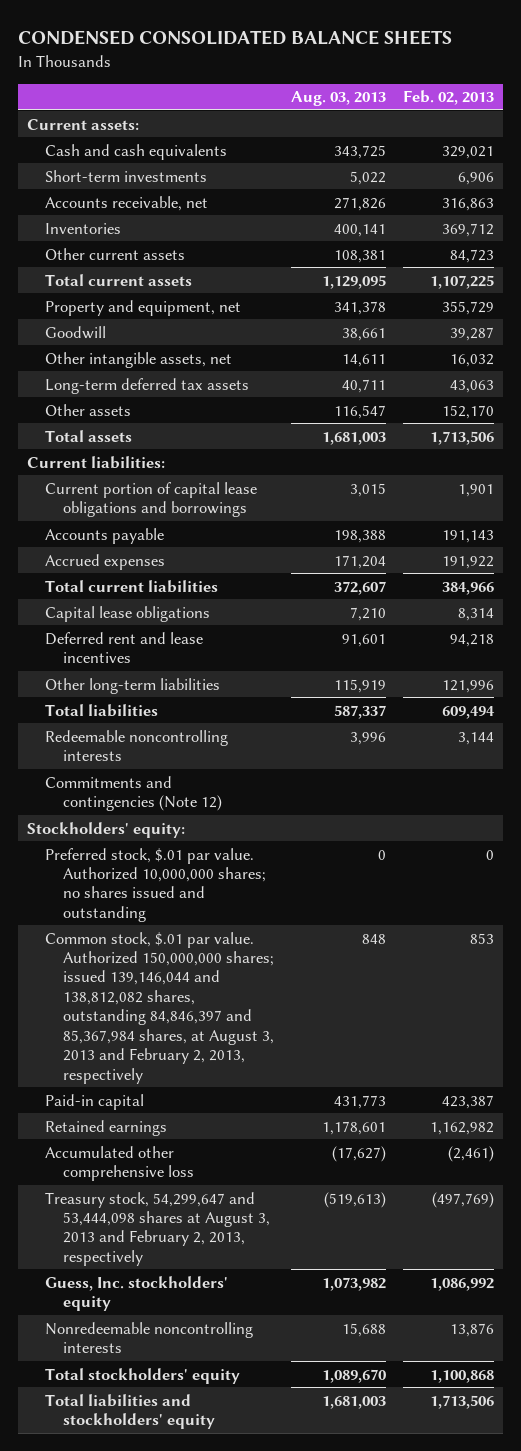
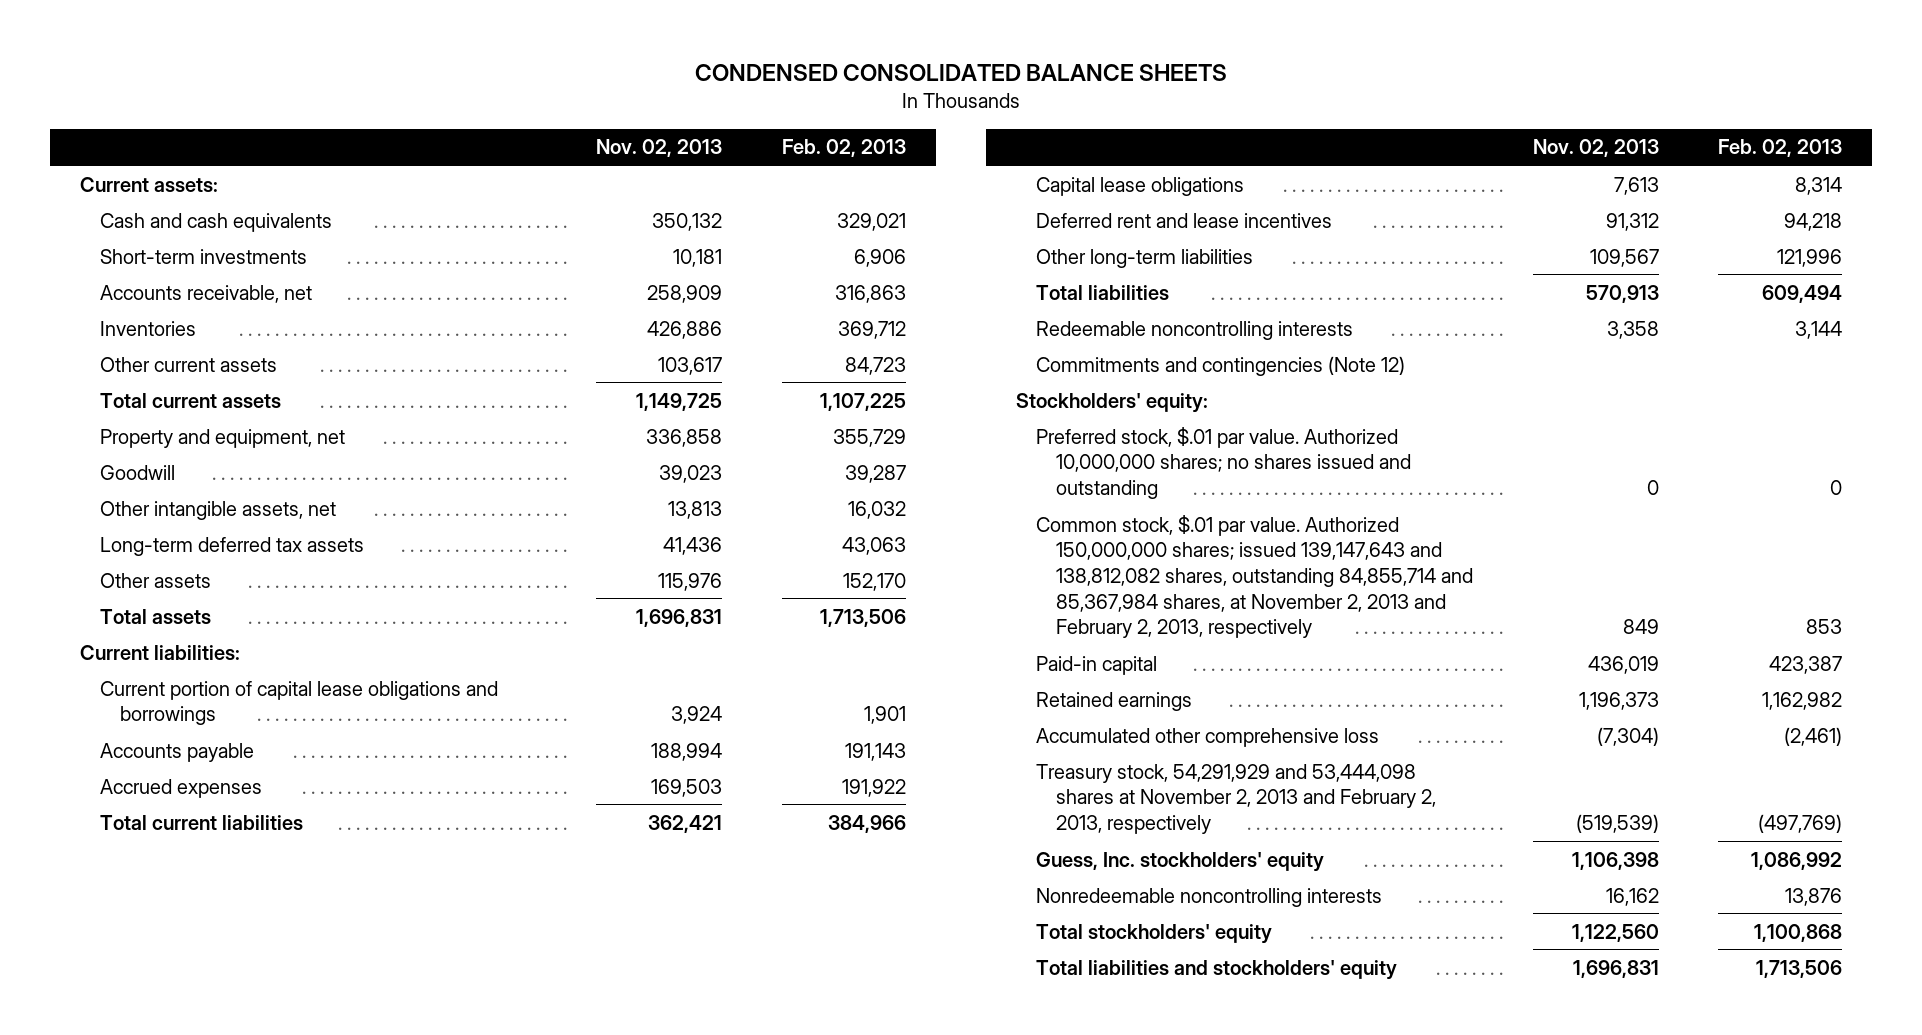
- | Aug. 03, 2013 | Feb. 02, 2013
+ | Nov. 02, 2013 | Feb. 02, 2013
- Common stock, $.01 par value. Authorized 150,000,000 shares; issued 139,146,044 and 138,812,082 shares, outstanding 84,846,397 and 85,367,984 shares, at August 3, 2013 and February 2, 2013, respectively | 848 | 853
+ Common stock, $.01 par value. Authorized 150,000,000 shares; issued 139,147,643 and 138,812,082 shares, outstanding 84,855,714 and 85,367,984 shares, at November 2, 2013 and February 2, 2013, respectively | 849 | 853
- Treasury stock, 54,299,647 and 53,444,098 shares at August 3, 2013 and February 2, 2013, respectively | (519,613) | (497,769)
+ Treasury stock, 54,291,929 and 53,444,098 shares at November 2, 2013 and February 2, 2013, respectively | (519,539) | (497,769)

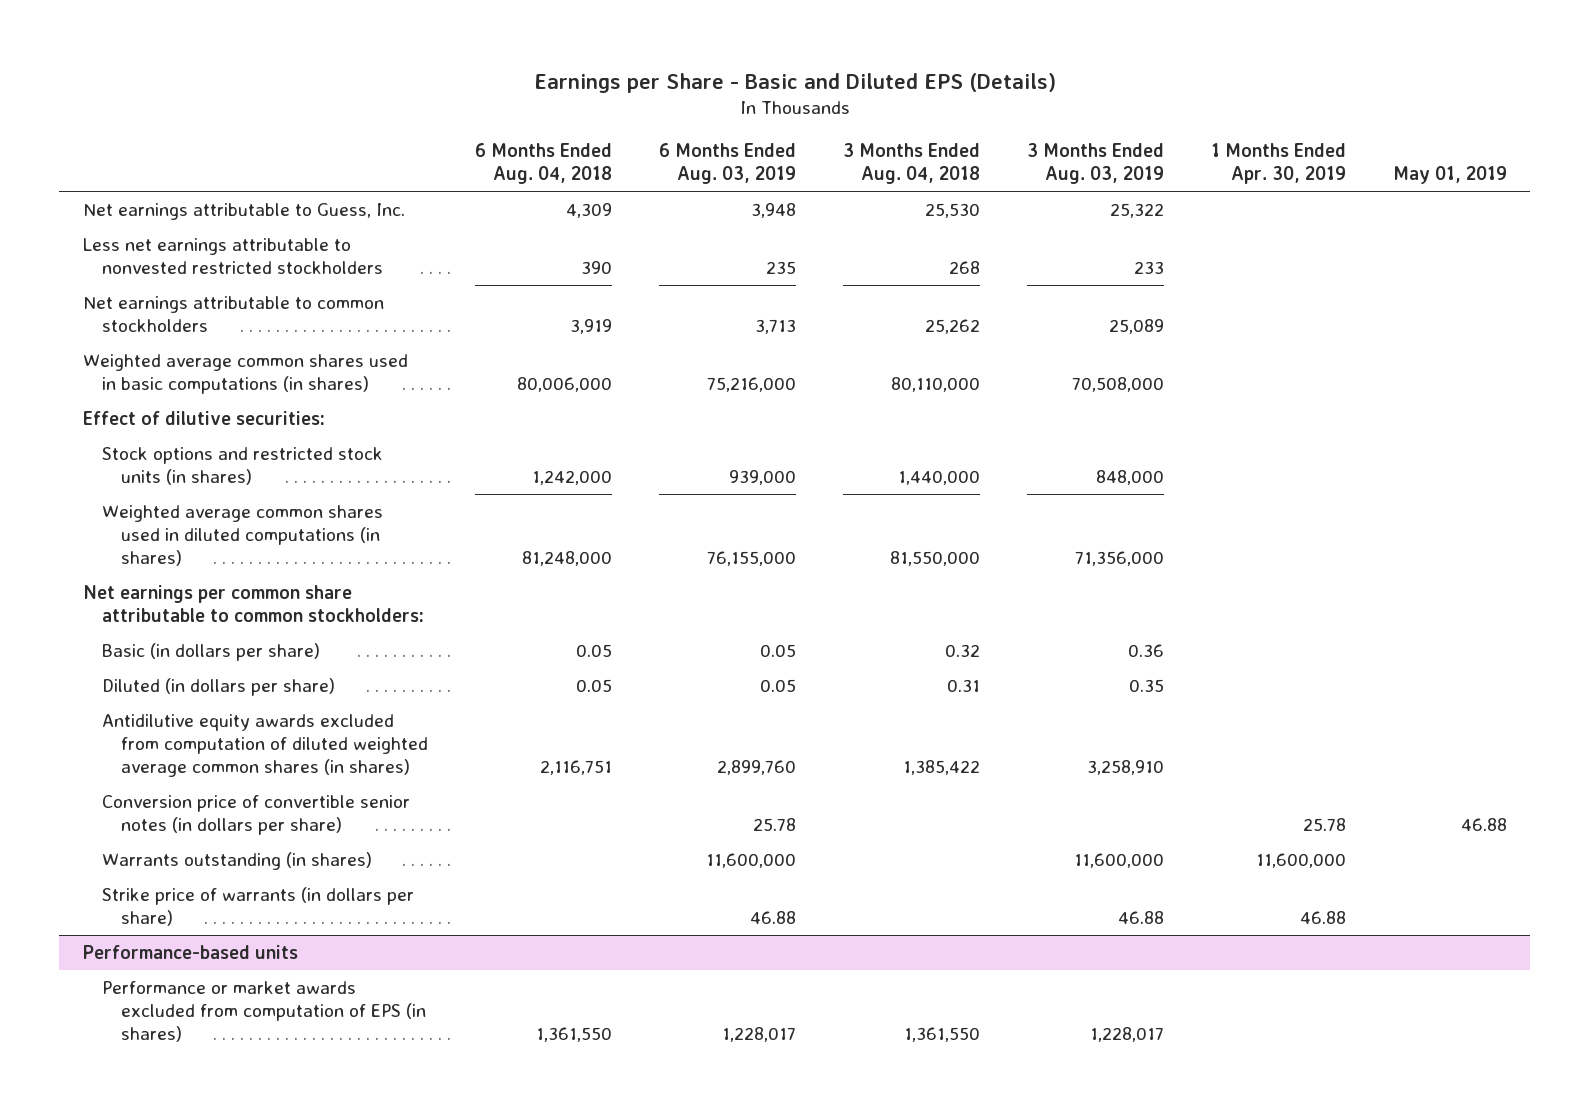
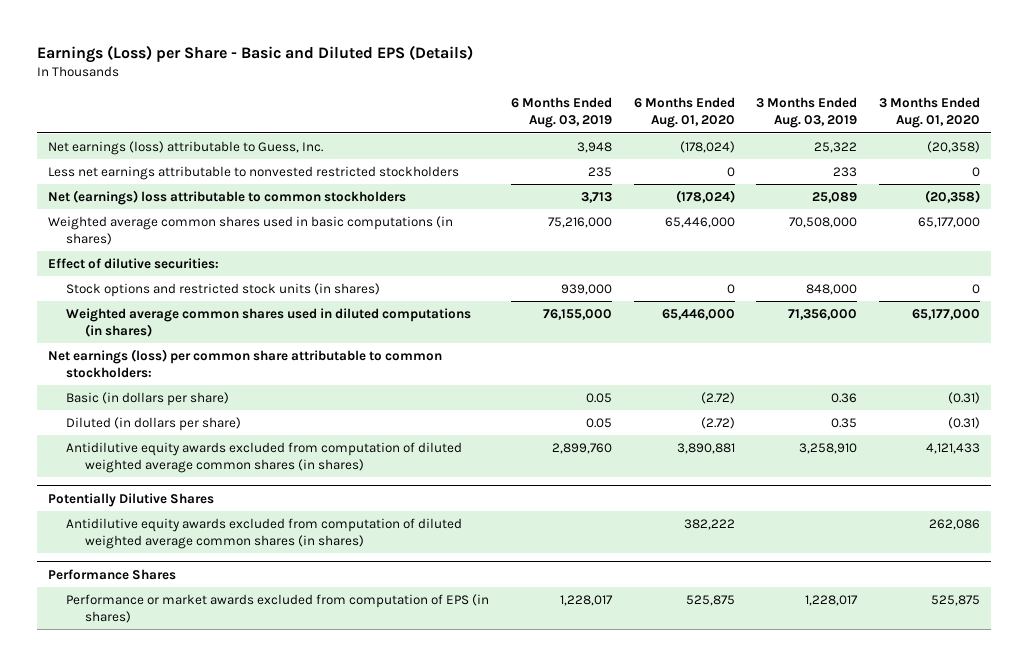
- Earnings per Share - Basic and Diluted EPS (Details)
+ Earnings (Loss) per Share - Basic and Diluted EPS (Details)
- | 6 Months Ended Aug. 04, 2018 | 6 Months Ended Aug. 03, 2019 | 3 Months Ended Aug. 04, 2018 | 3 Months Ended Aug. 03, 2019 | 1 Months Ended Apr. 30, 2019 | May 01, 2019
+ | 6 Months Ended Aug. 03, 2019 | 6 Months Ended Aug. 01, 2020 | 3 Months Ended Aug. 03, 2019 | 3 Months Ended Aug. 01, 2020
- Net earnings attributable to Guess, Inc. | 4,309 | 3,948 | 25,530 | 25,322 | |
+ Net earnings (loss) attributable to Guess, Inc. | 3,948 | (178,024) | 25,322 | (20,358)
- Net earnings attributable to common stockholders | 3,919 | 3,713 | 25,262 | 25,089 | |
+ Net (earnings) loss attributable to common stockholders | 3,713 | (178,024) | 25,089 | (20,358)
- Net earnings per common share attributable to common stockholders:
+ Net earnings (loss) per common share attributable to common stockholders:
- Conversion price of convertible senior notes (in dollars per share) | | 25.78 | | | 25.78 | 46.88
- Warrants outstanding (in shares) | | 11,600,000 | | 11,600,000 | 11,600,000 |
- Strike price of warrants (in dollars per share) | | 46.88 | | 46.88 | 46.88 |
- Performance-based units
+ Potentially Dilutive Shares
+ Antidilutive equity awards excluded from computation of diluted weighted average common shares (in shares) | | 382,222 | | 262,086
+ Performance Shares

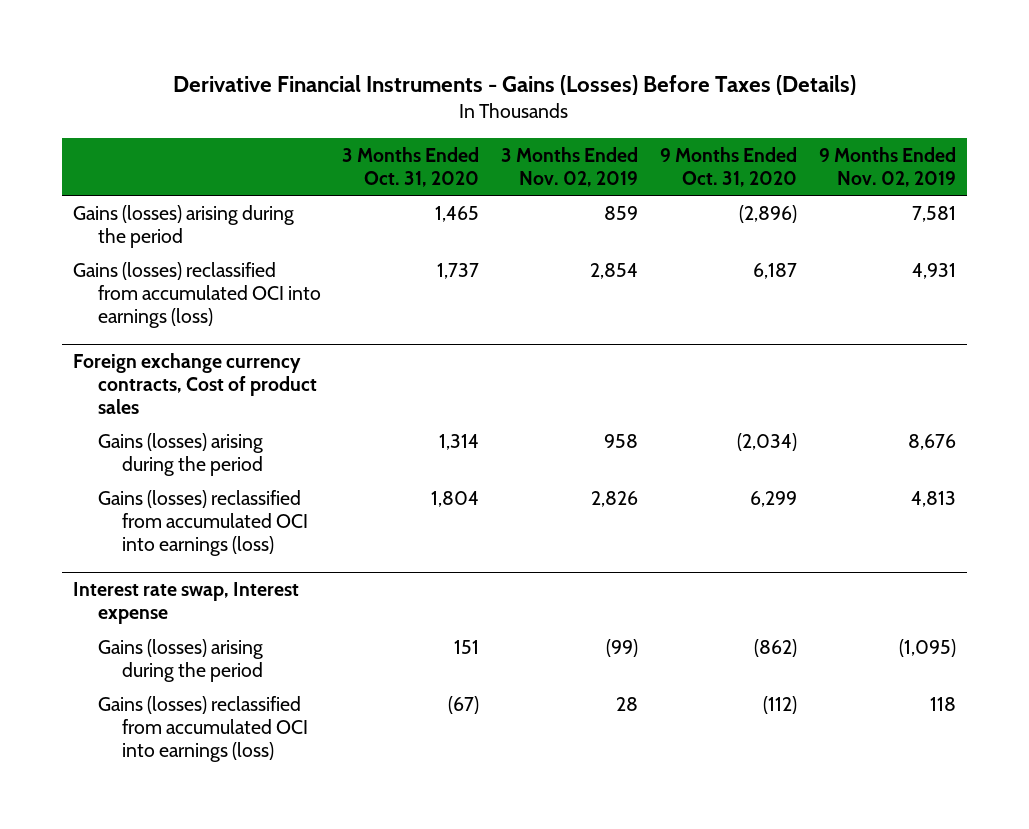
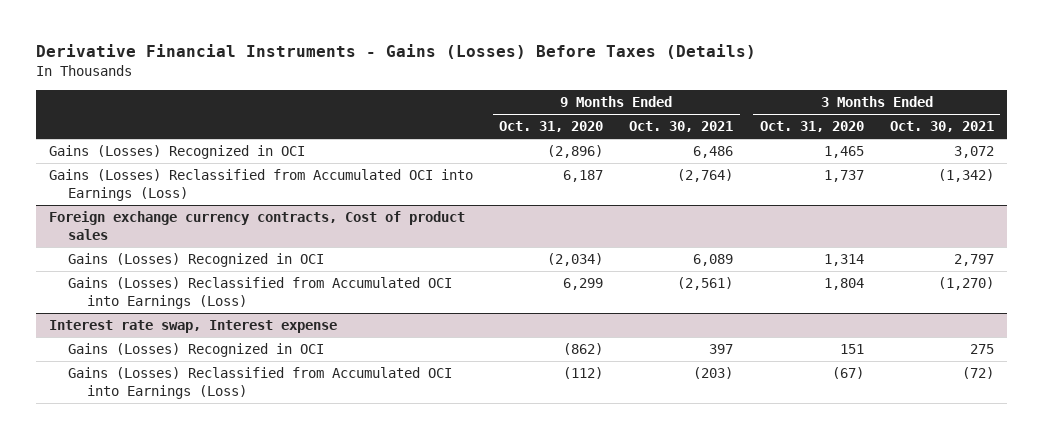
- | 3 Months Ended Oct. 31, 2020 | 3 Months Ended Nov. 02, 2019 | 9 Months Ended Oct. 31, 2020 | 9 Months Ended Nov. 02, 2019
+ | 9 Months Ended Oct. 31, 2020 | 9 Months Ended Oct. 30, 2021 | 3 Months Ended Oct. 31, 2020 | 3 Months Ended Oct. 30, 2021
- Gains (losses) arising during the period | 1,465 | 859 | (2,896) | 7,581
- Gains (losses) reclassified from accumulated OCI into earnings (loss) | 1,737 | 2,854 | 6,187 | 4,931
+ Gains (Losses) Recognized in OCI | (2,896) | 6,486 | 1,465 | 3,072
+ Gains (Losses) Reclassified from Accumulated OCI into Earnings (Loss) | 6,187 | (2,764) | 1,737 | (1,342)
@ Foreign exchange currency contracts, Cost of product sales
- Gains (losses) arising during the period | 1,314 | 958 | (2,034) | 8,676
- Gains (losses) reclassified from accumulated OCI into earnings (loss) | 1,804 | 2,826 | 6,299 | 4,813
+ Gains (Losses) Recognized in OCI | (2,034) | 6,089 | 1,314 | 2,797
+ Gains (Losses) Reclassified from Accumulated OCI into Earnings (Loss) | 6,299 | (2,561) | 1,804 | (1,270)
@ Interest rate swap, Interest expense
- Gains (losses) arising during the period | 151 | (99) | (862) | (1,095)
- Gains (losses) reclassified from accumulated OCI into earnings (loss) | (67) | 28 | (112) | 118
+ Gains (Losses) Recognized in OCI | (862) | 397 | 151 | 275
+ Gains (Losses) Reclassified from Accumulated OCI into Earnings (Loss) | (112) | (203) | (67) | (72)

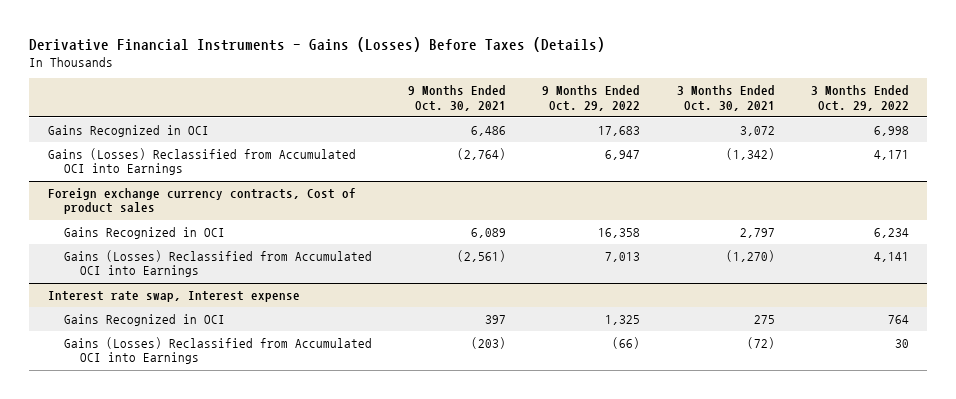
- | 9 Months Ended Oct. 31, 2020 | 9 Months Ended Oct. 30, 2021 | 3 Months Ended Oct. 31, 2020 | 3 Months Ended Oct. 30, 2021
+ | 9 Months Ended Oct. 30, 2021 | 9 Months Ended Oct. 29, 2022 | 3 Months Ended Oct. 30, 2021 | 3 Months Ended Oct. 29, 2022
- Gains (Losses) Recognized in OCI | (2,896) | 6,486 | 1,465 | 3,072
- Gains (Losses) Reclassified from Accumulated OCI into Earnings (Loss) | 6,187 | (2,764) | 1,737 | (1,342)
+ Gains Recognized in OCI | 6,486 | 17,683 | 3,072 | 6,998
+ Gains (Losses) Reclassified from Accumulated OCI into Earnings | (2,764) | 6,947 | (1,342) | 4,171
@ Foreign exchange currency contracts, Cost of product sales
- Gains (Losses) Recognized in OCI | (2,034) | 6,089 | 1,314 | 2,797
- Gains (Losses) Reclassified from Accumulated OCI into Earnings (Loss) | 6,299 | (2,561) | 1,804 | (1,270)
+ Gains Recognized in OCI | 6,089 | 16,358 | 2,797 | 6,234
+ Gains (Losses) Reclassified from Accumulated OCI into Earnings | (2,561) | 7,013 | (1,270) | 4,141
@ Interest rate swap, Interest expense
- Gains (Losses) Recognized in OCI | (862) | 397 | 151 | 275
- Gains (Losses) Reclassified from Accumulated OCI into Earnings (Loss) | (112) | (203) | (67) | (72)
+ Gains Recognized in OCI | 397 | 1,325 | 275 | 764
+ Gains (Losses) Reclassified from Accumulated OCI into Earnings | (203) | (66) | (72) | 30

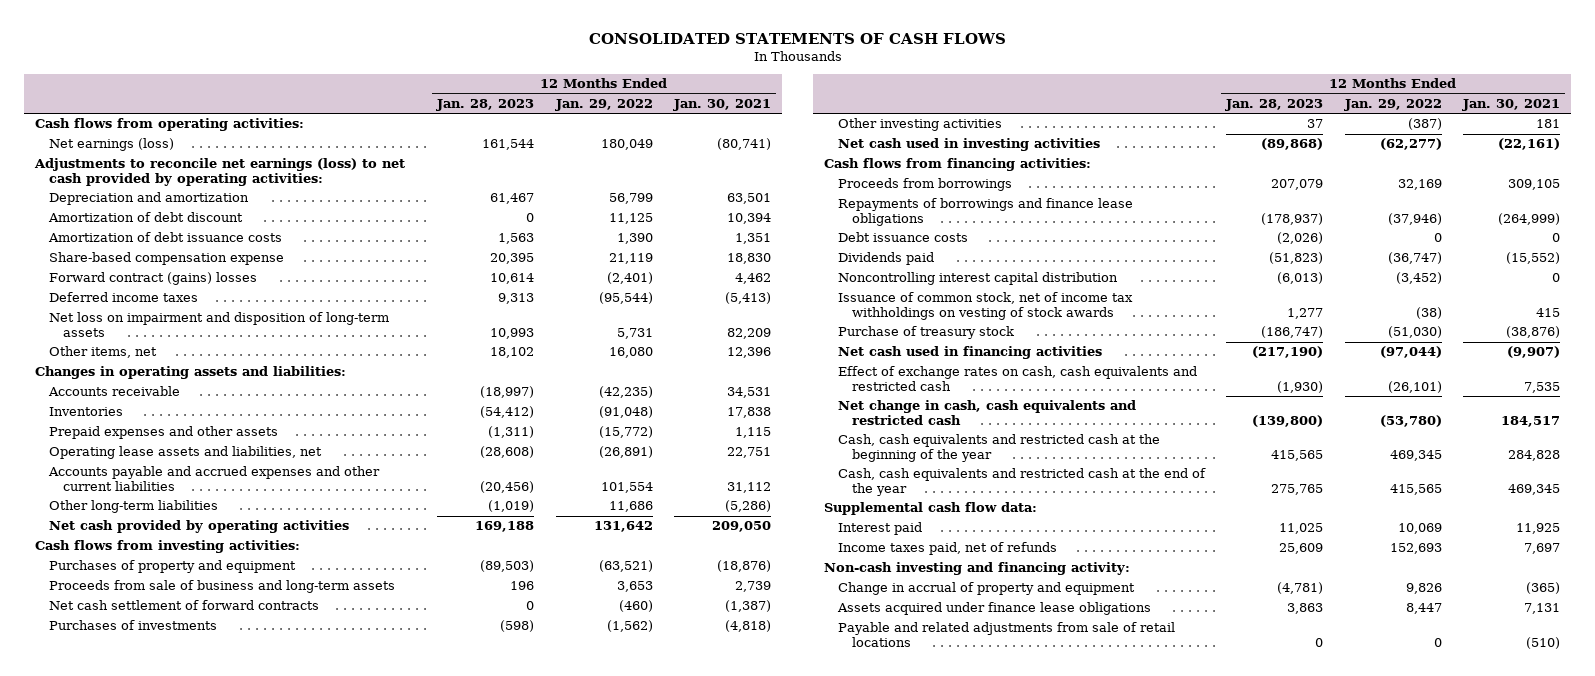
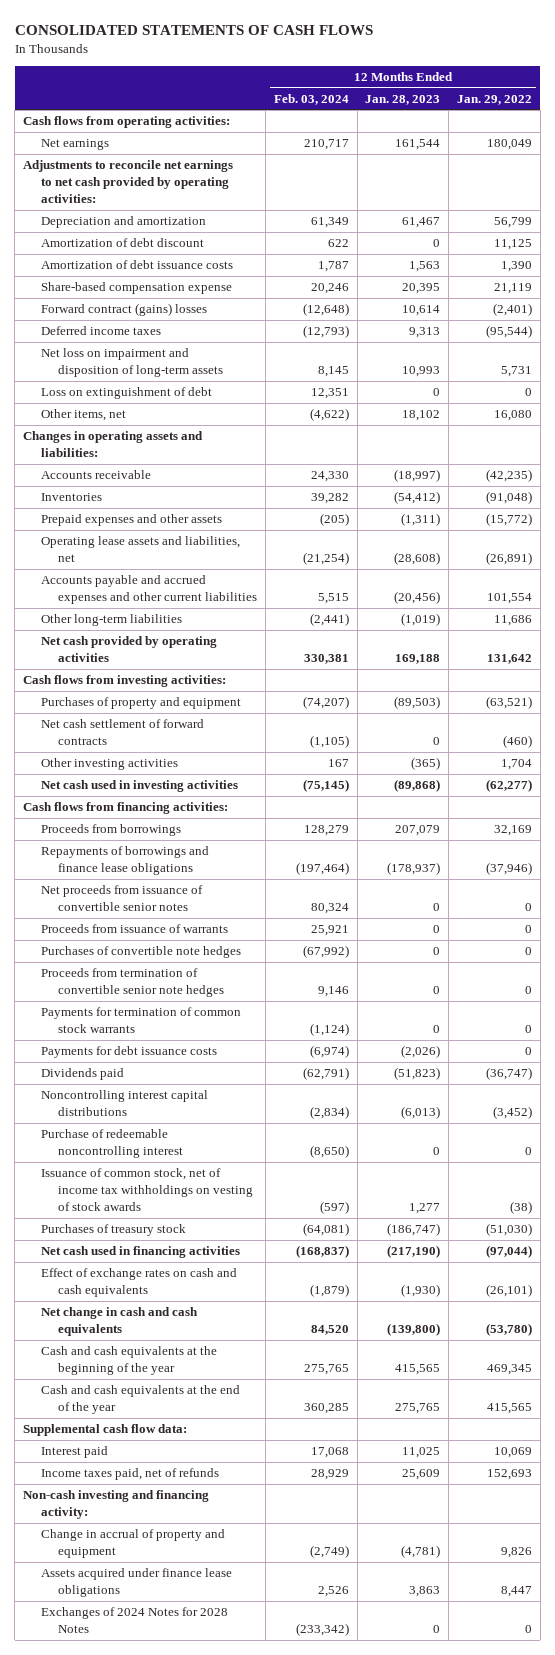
- | 12 Months Ended Jan. 28, 2023 | 12 Months Ended Jan. 29, 2022 | 12 Months Ended Jan. 30, 2021
+ | 12 Months Ended Feb. 03, 2024 | 12 Months Ended Jan. 28, 2023 | 12 Months Ended Jan. 29, 2022
- Net earnings (loss) | 161,544 | 180,049 | (80,741)
- Adjustments to reconcile net earnings (loss) to net cash provided by operating activities:
+ Net earnings | 210,717 | 161,544 | 180,049
+ Adjustments to reconcile net earnings to net cash provided by operating activities:
+ Loss on extinguishment of debt | 12,351 | 0 | 0
- Proceeds from sale of business and long-term assets | 196 | 3,653 | 2,739
- Purchases of investments | (598) | (1,562) | (4,818)
- Other investing activities | 37 | (387) | 181
+ Other investing activities | 167 | (365) | 1,704
- Debt issuance costs | (2,026) | 0 | 0
+ Net proceeds from issuance of convertible senior notes | 80,324 | 0 | 0
+ Proceeds from issuance of warrants | 25,921 | 0 | 0
+ Purchases of convertible note hedges | (67,992) | 0 | 0
+ Proceeds from termination of convertible senior note hedges | 9,146 | 0 | 0
+ Payments for termination of common stock warrants | (1,124) | 0 | 0
+ Payments for debt issuance costs | (6,974) | (2,026) | 0
- Noncontrolling interest capital distribution | (6,013) | (3,452) | 0
+ Noncontrolling interest capital distributions | (2,834) | (6,013) | (3,452)
+ Purchase of redeemable noncontrolling interest | (8,650) | 0 | 0
- Purchase of treasury stock | (186,747) | (51,030) | (38,876)
+ Purchases of treasury stock | (64,081) | (186,747) | (51,030)
- Effect of exchange rates on cash, cash equivalents and restricted cash | (1,930) | (26,101) | 7,535
- Net change in cash, cash equivalents and restricted cash | (139,800) | (53,780) | 184,517
- Cash, cash equivalents and restricted cash at the beginning of the year | 415,565 | 469,345 | 284,828
- Cash, cash equivalents and restricted cash at the end of the year | 275,765 | 415,565 | 469,345
+ Effect of exchange rates on cash and cash equivalents | (1,879) | (1,930) | (26,101)
+ Net change in cash and cash equivalents | 84,520 | (139,800) | (53,780)
+ Cash and cash equivalents at the beginning of the year | 275,765 | 415,565 | 469,345
+ Cash and cash equivalents at the end of the year | 360,285 | 275,765 | 415,565
- Payable and related adjustments from sale of retail locations | 0 | 0 | (510)
+ Exchanges of 2024 Notes for 2028 Notes | (233,342) | 0 | 0

